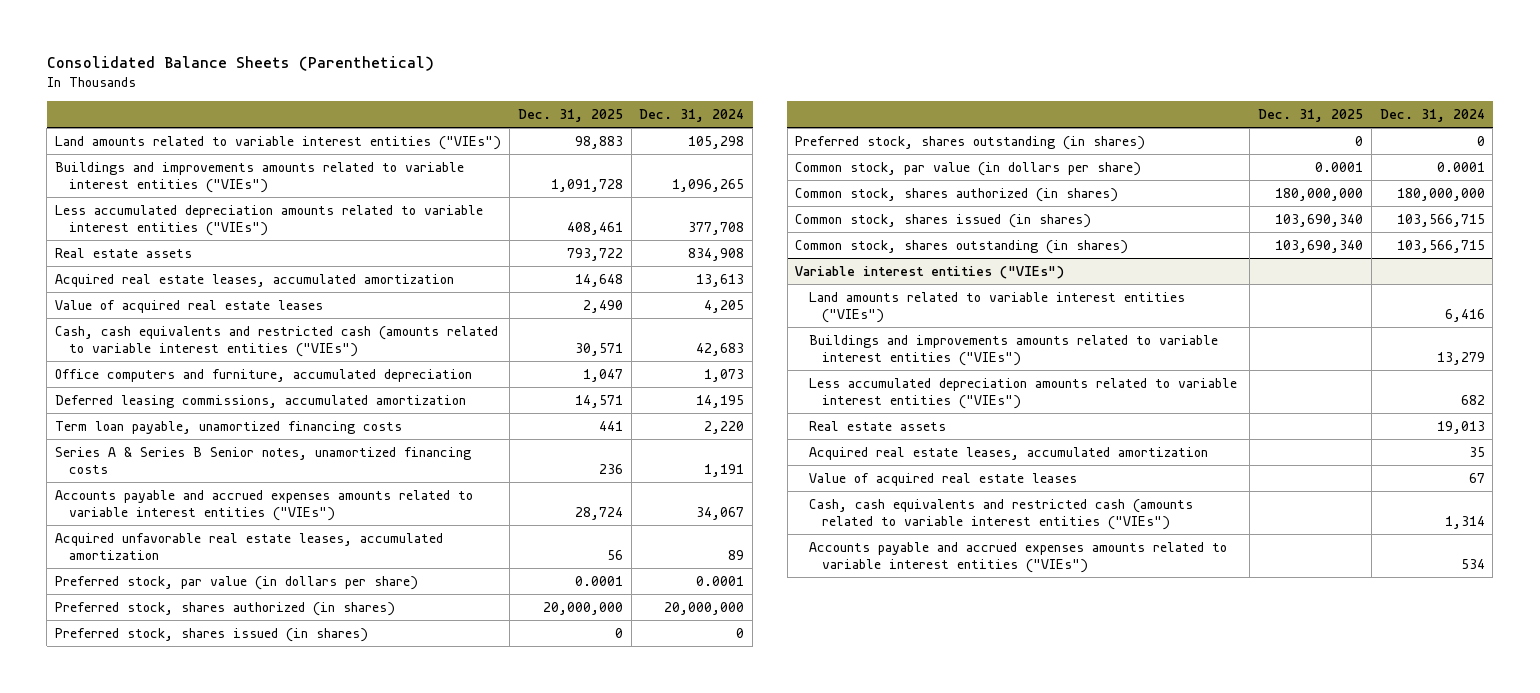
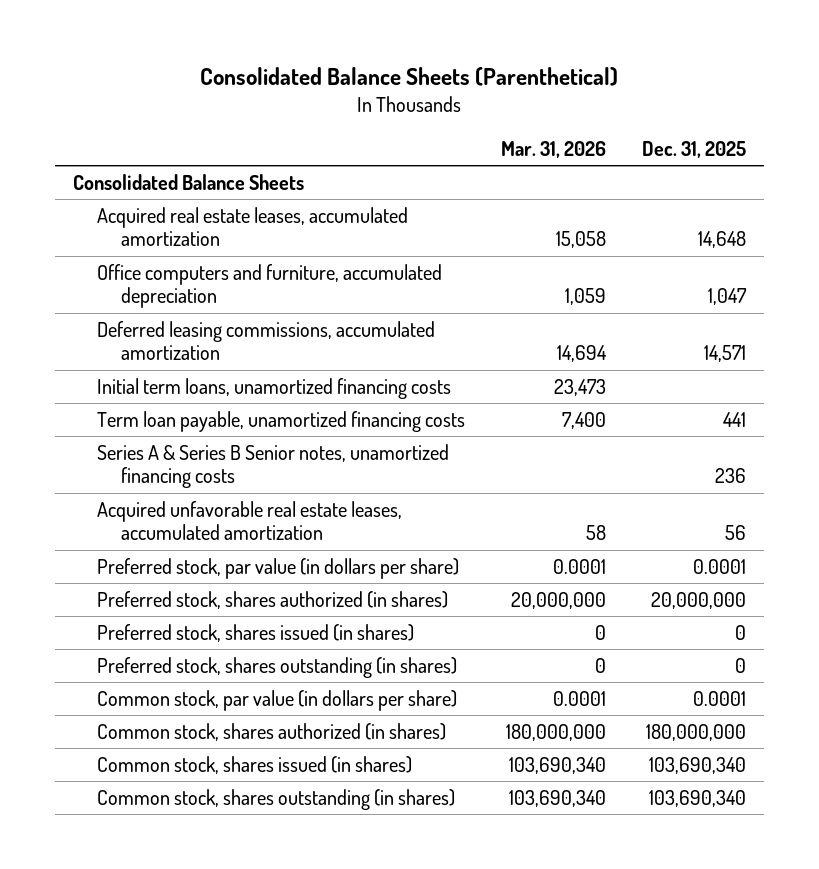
- | Dec. 31, 2025 | Dec. 31, 2024
+ | Mar. 31, 2026 | Dec. 31, 2025
- Land amounts related to variable interest entities ("VIEs") | 98,883 | 105,298
- Buildings and improvements amounts related to variable interest entities ("VIEs") | 1,091,728 | 1,096,265
- Less accumulated depreciation amounts related to variable interest entities ("VIEs") | 408,461 | 377,708
- Real estate assets | 793,722 | 834,908
+ Consolidated Balance Sheets
- Value of acquired real estate leases | 2,490 | 4,205
- Cash, cash equivalents and restricted cash (amounts related to variable interest entities ("VIEs") | 30,571 | 42,683
+ Initial term loans, unamortized financing costs | 23,473 |
- Accounts payable and accrued expenses amounts related to variable interest entities ("VIEs") | 28,724 | 34,067
- Variable interest entities ("VIEs")
- Land amounts related to variable interest entities ("VIEs") | | 6,416
- Buildings and improvements amounts related to variable interest entities ("VIEs") | | 13,279
- Less accumulated depreciation amounts related to variable interest entities ("VIEs") | | 682
- Real estate assets | | 19,013
- Acquired real estate leases, accumulated amortization | | 35
- Value of acquired real estate leases | | 67
- Cash, cash equivalents and restricted cash (amounts related to variable interest entities ("VIEs") | | 1,314
- Accounts payable and accrued expenses amounts related to variable interest entities ("VIEs") | | 534

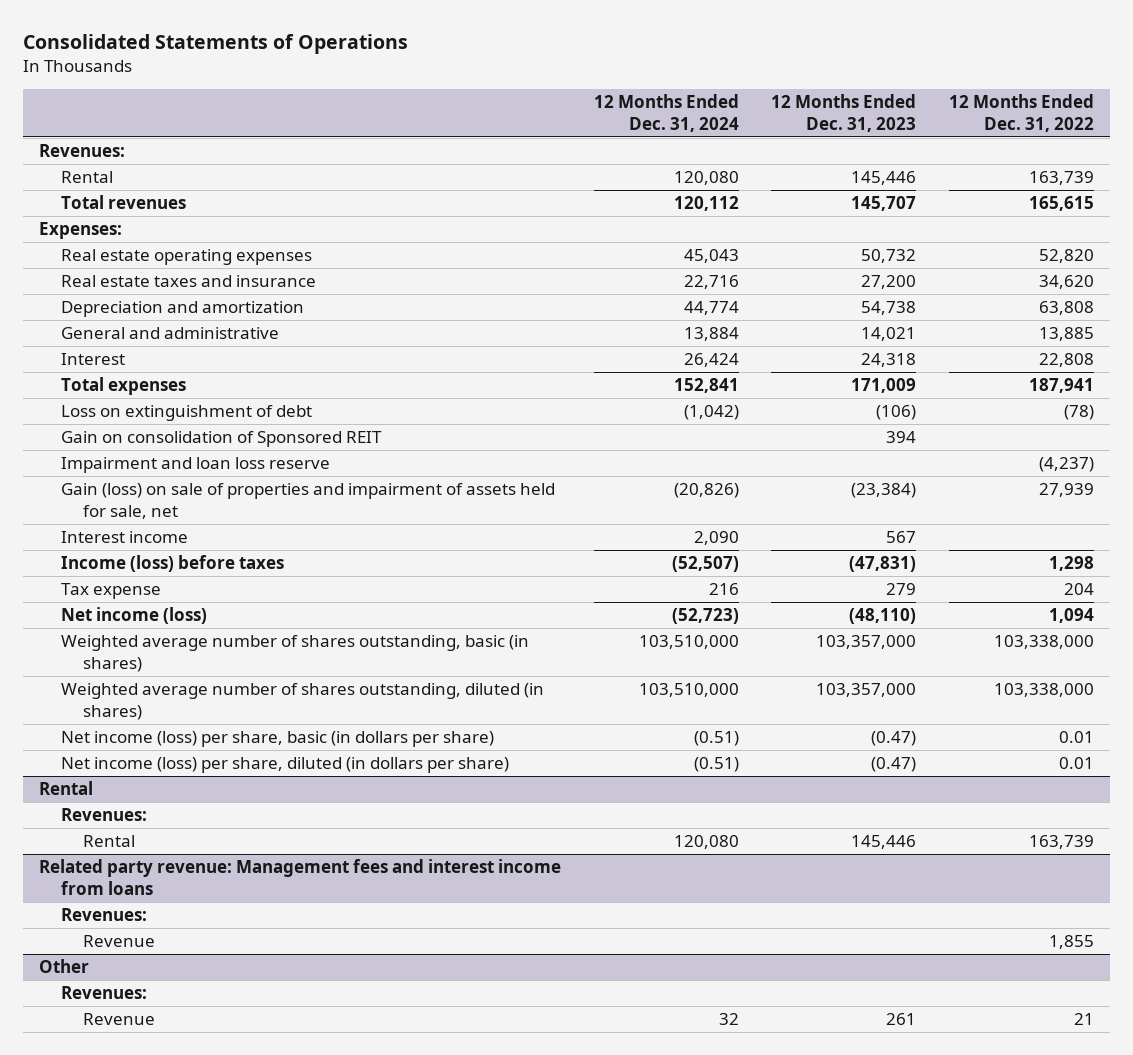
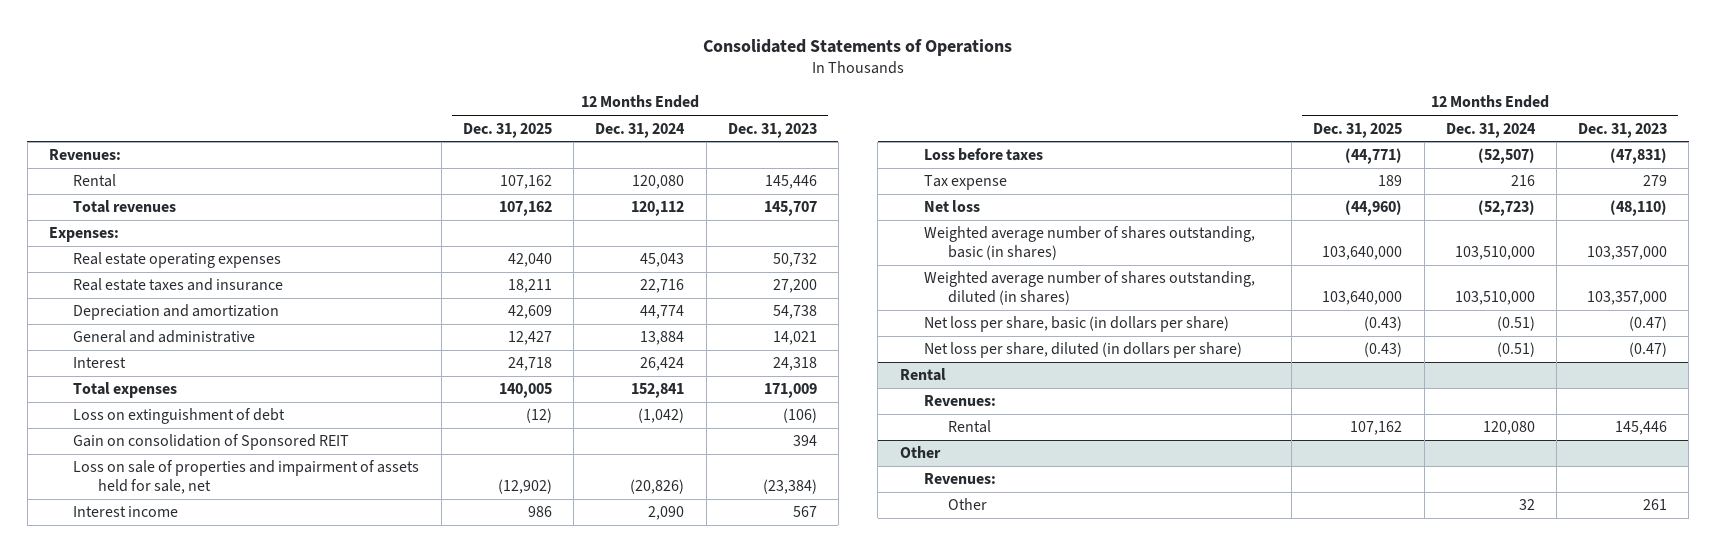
- | 12 Months Ended Dec. 31, 2024 | 12 Months Ended Dec. 31, 2023 | 12 Months Ended Dec. 31, 2022
+ | 12 Months Ended Dec. 31, 2025 | 12 Months Ended Dec. 31, 2024 | 12 Months Ended Dec. 31, 2023
- Impairment and loan loss reserve | | | (4,237)
- Gain (loss) on sale of properties and impairment of assets held for sale, net | (20,826) | (23,384) | 27,939
+ Loss on sale of properties and impairment of assets held for sale, net | (12,902) | (20,826) | (23,384)
- Income (loss) before taxes | (52,507) | (47,831) | 1,298
+ Loss before taxes | (44,771) | (52,507) | (47,831)
- Net income (loss) | (52,723) | (48,110) | 1,094
+ Net loss | (44,960) | (52,723) | (48,110)
- Net income (loss) per share, basic (in dollars per share) | (0.51) | (0.47) | 0.01
- Net income (loss) per share, diluted (in dollars per share) | (0.51) | (0.47) | 0.01
+ Net loss per share, basic (in dollars per share) | (0.43) | (0.51) | (0.47)
+ Net loss per share, diluted (in dollars per share) | (0.43) | (0.51) | (0.47)
- Related party revenue: Management fees and interest income from loans
- Revenues:
- Revenue | | | 1,855
@ Other
- Revenue | 32 | 261 | 21
+ Other | | 32 | 261

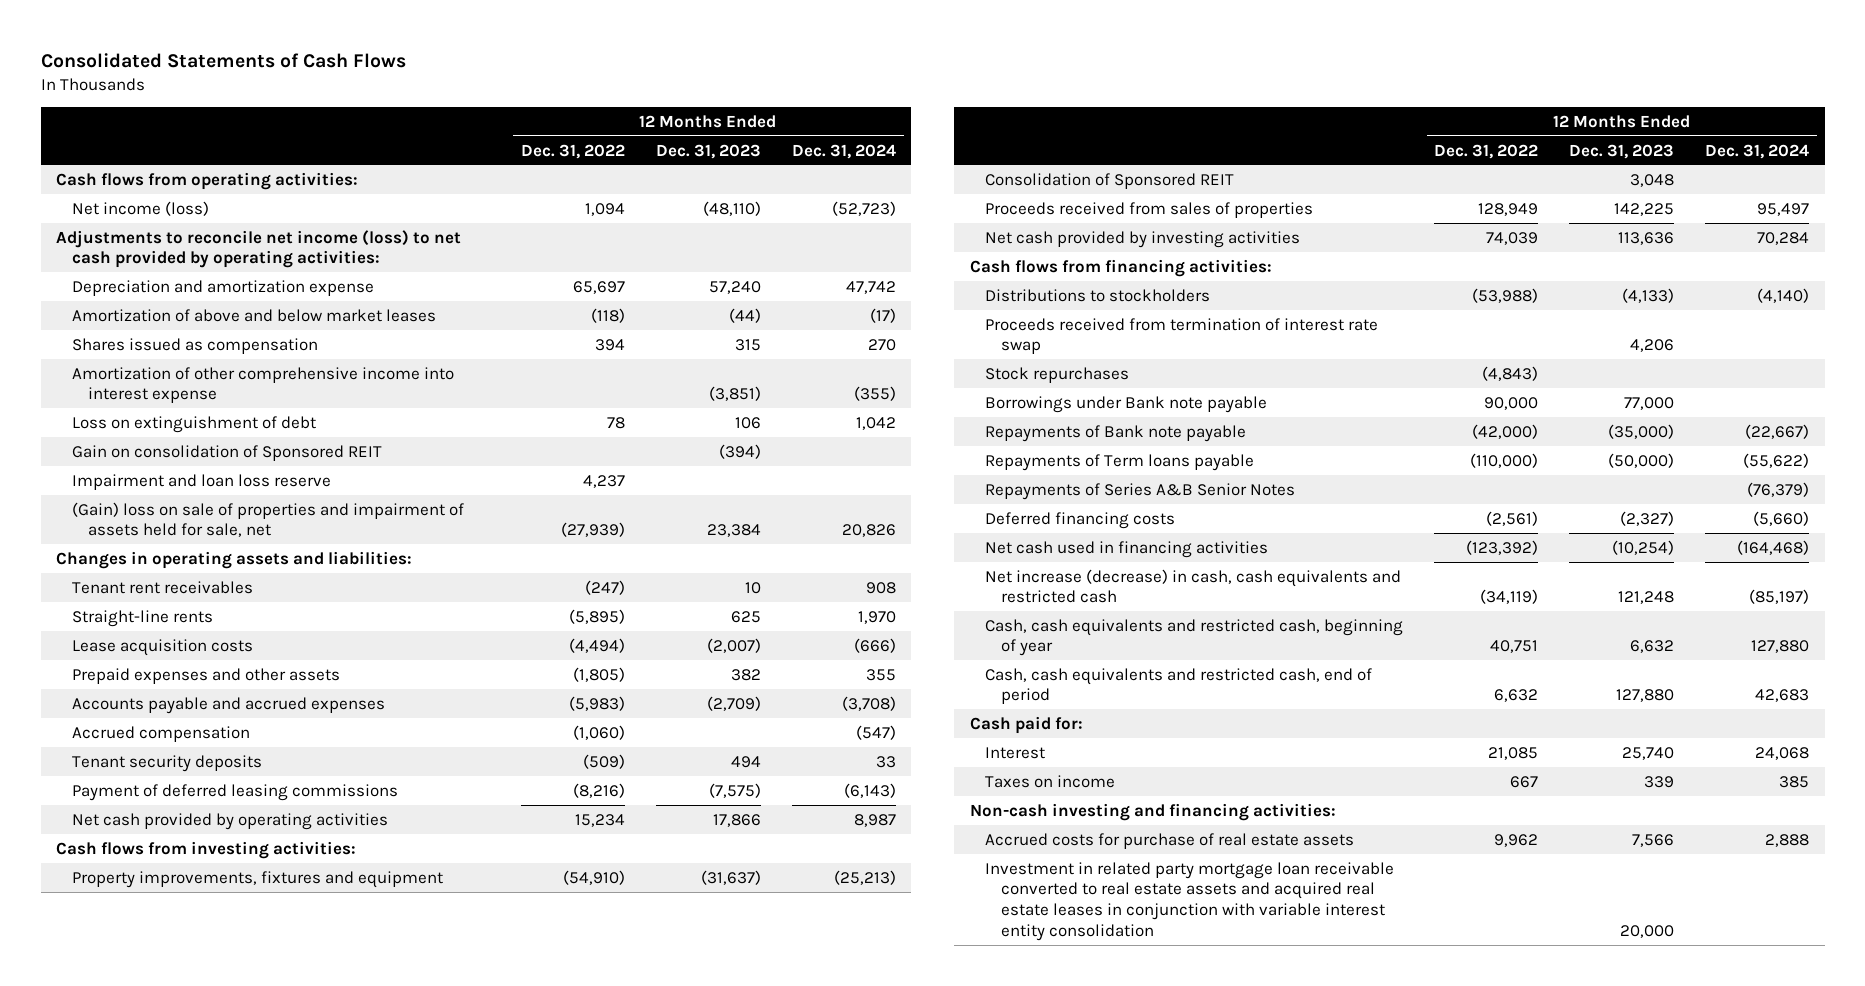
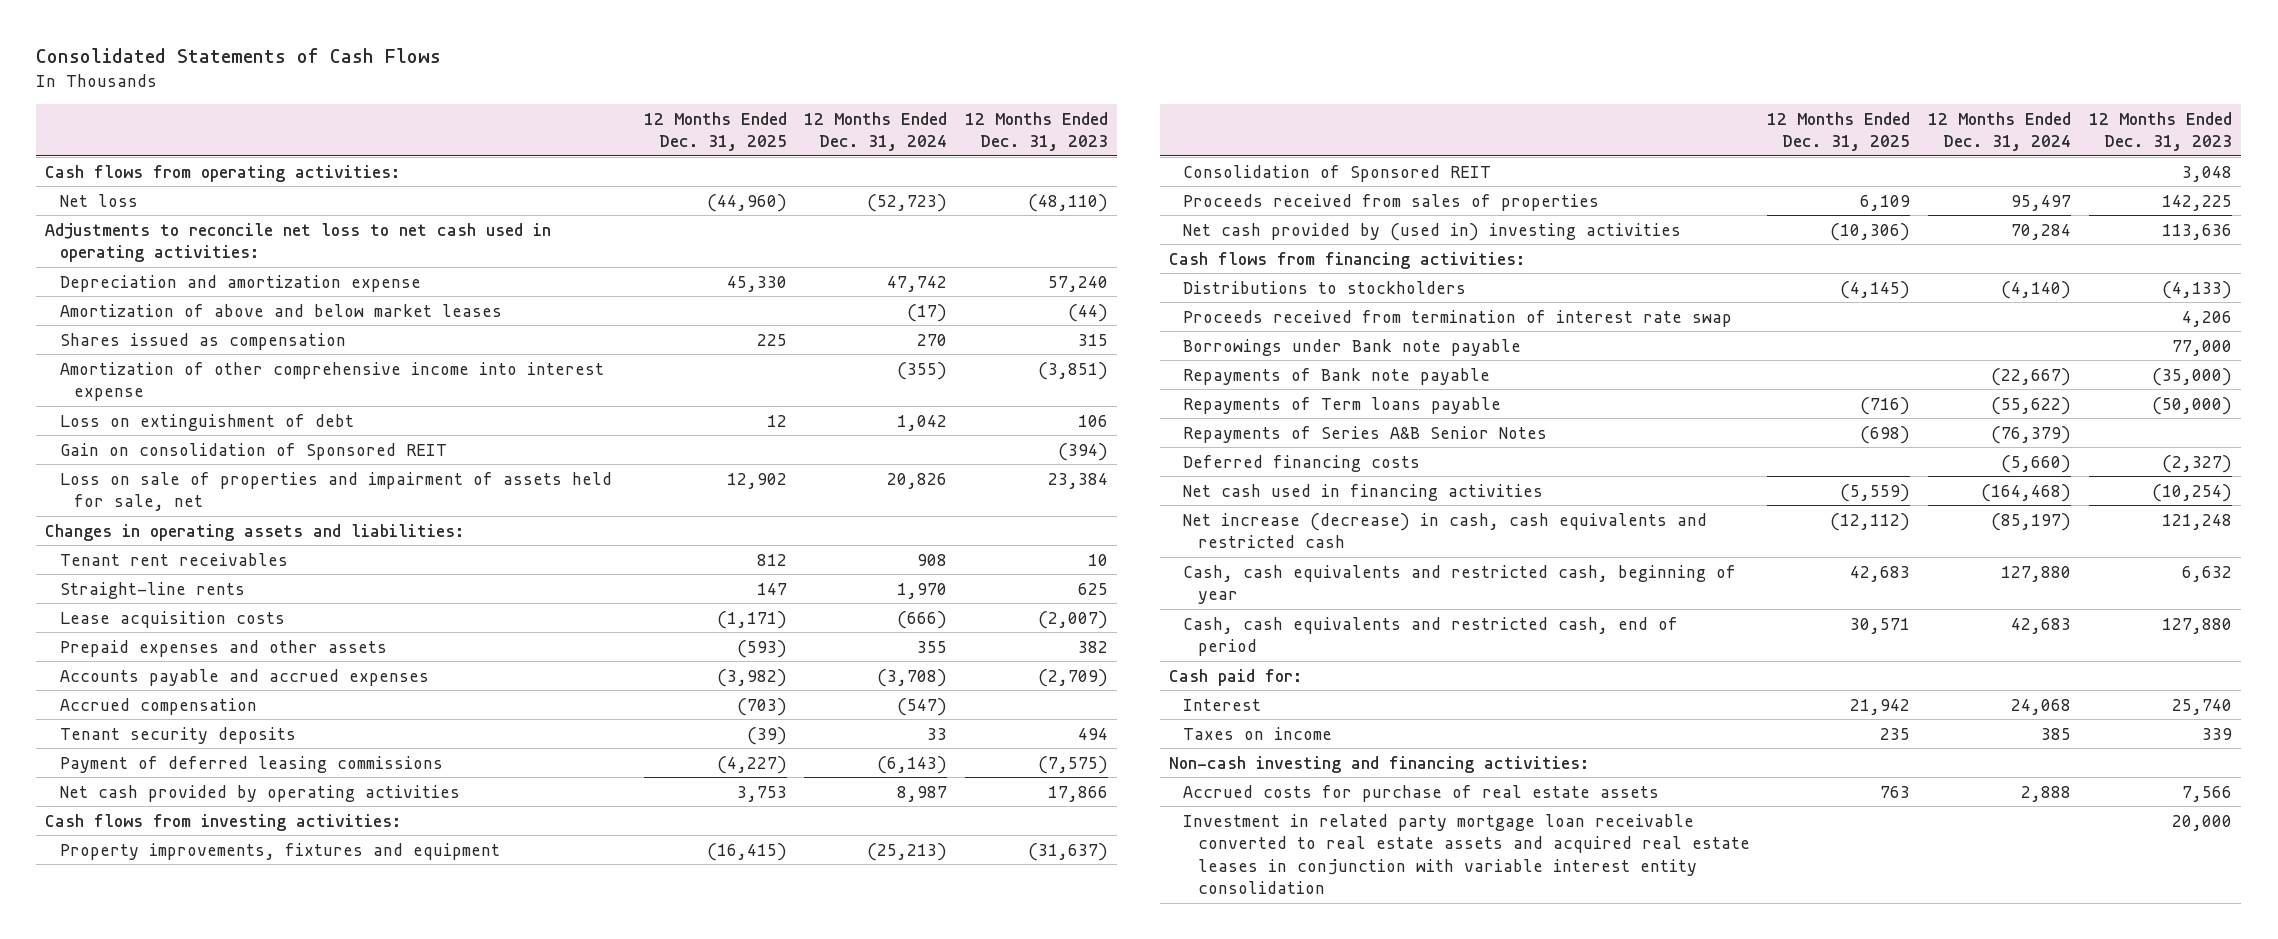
- | 12 Months Ended Dec. 31, 2022 | 12 Months Ended Dec. 31, 2023 | 12 Months Ended Dec. 31, 2024
+ | 12 Months Ended Dec. 31, 2025 | 12 Months Ended Dec. 31, 2024 | 12 Months Ended Dec. 31, 2023
- Net income (loss) | 1,094 | (48,110) | (52,723)
- Adjustments to reconcile net income (loss) to net cash provided by operating activities:
+ Net loss | (44,960) | (52,723) | (48,110)
+ Adjustments to reconcile net loss to net cash used in operating activities:
- Impairment and loan loss reserve | 4,237 | |
- (Gain) loss on sale of properties and impairment of assets held for sale, net | (27,939) | 23,384 | 20,826
+ Loss on sale of properties and impairment of assets held for sale, net | 12,902 | 20,826 | 23,384
- Net cash provided by investing activities | 74,039 | 113,636 | 70,284
+ Net cash provided by (used in) investing activities | (10,306) | 70,284 | 113,636
- Stock repurchases | (4,843) | |

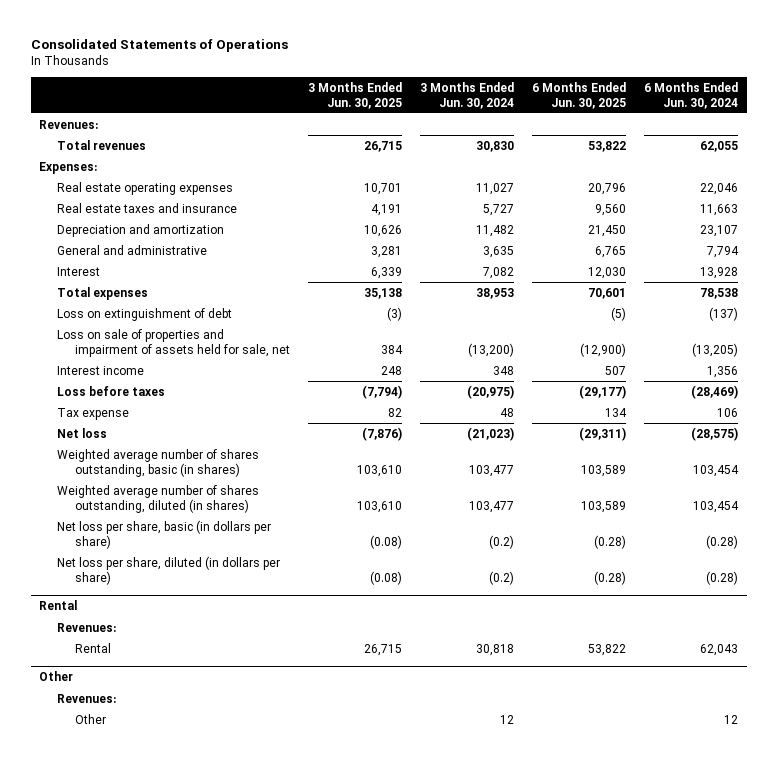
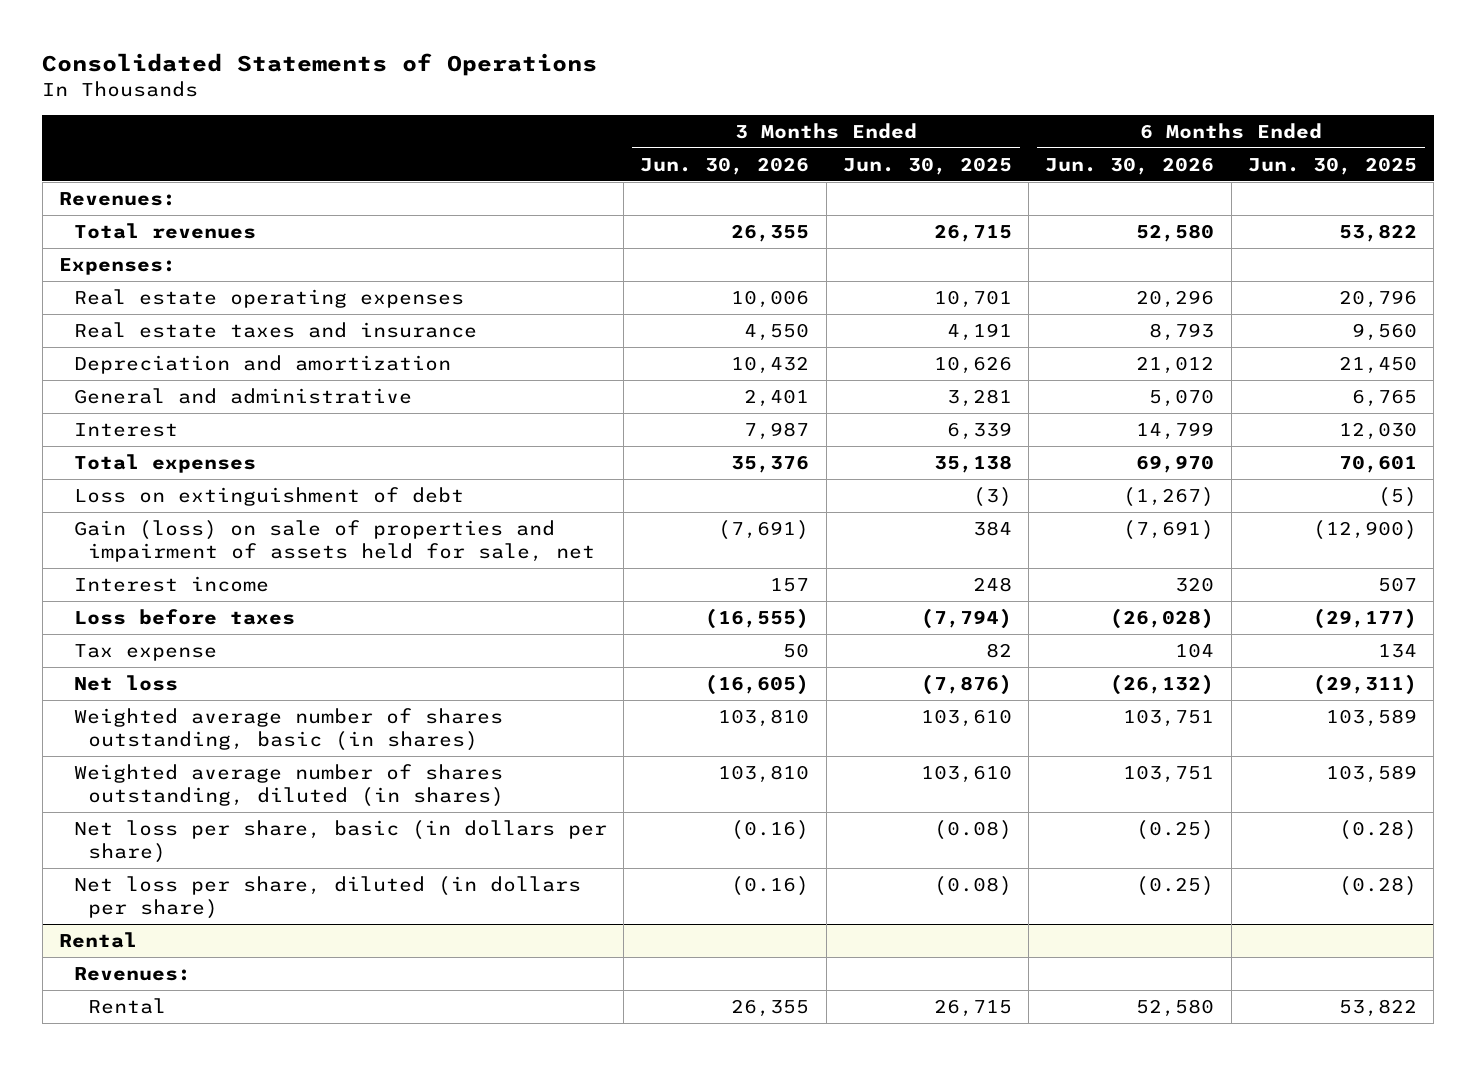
- | 3 Months Ended Jun. 30, 2025 | 3 Months Ended Jun. 30, 2024 | 6 Months Ended Jun. 30, 2025 | 6 Months Ended Jun. 30, 2024
+ | 3 Months Ended Jun. 30, 2026 | 3 Months Ended Jun. 30, 2025 | 6 Months Ended Jun. 30, 2026 | 6 Months Ended Jun. 30, 2025
- Loss on sale of properties and impairment of assets held for sale, net | 384 | (13,200) | (12,900) | (13,205)
+ Gain (loss) on sale of properties and impairment of assets held for sale, net | (7,691) | 384 | (7,691) | (12,900)
- Other
- Revenues:
- Other | | 12 | | 12

